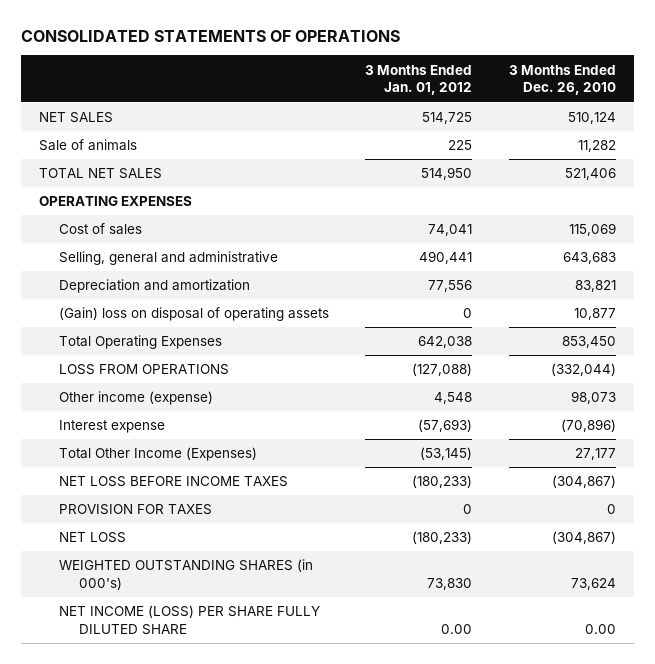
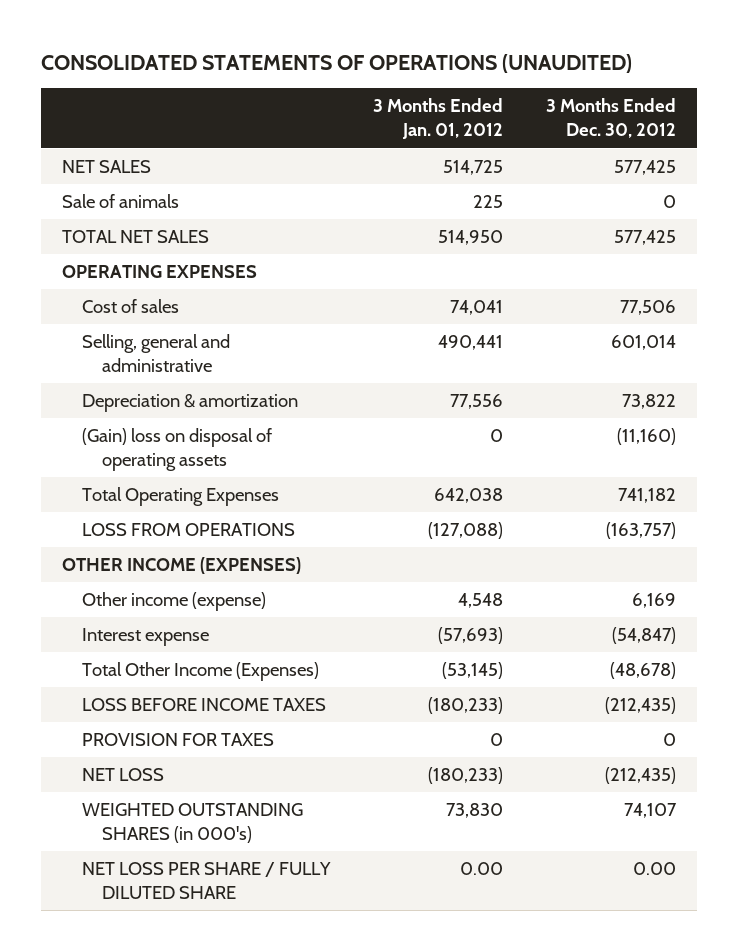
- CONSOLIDATED STATEMENTS OF OPERATIONS
+ CONSOLIDATED STATEMENTS OF OPERATIONS (UNAUDITED)
- | 3 Months Ended Jan. 01, 2012 | 3 Months Ended Dec. 26, 2010
+ | 3 Months Ended Jan. 01, 2012 | 3 Months Ended Dec. 30, 2012
- Depreciation and amortization | 77,556 | 83,821
+ Depreciation & amortization | 77,556 | 73,822
+ OTHER INCOME (EXPENSES)
- NET LOSS BEFORE INCOME TAXES | (180,233) | (304,867)
+ LOSS BEFORE INCOME TAXES | (180,233) | (212,435)
- NET INCOME (LOSS) PER SHARE FULLY DILUTED SHARE | 0.00 | 0.00
+ NET LOSS PER SHARE / FULLY DILUTED SHARE | 0.00 | 0.00

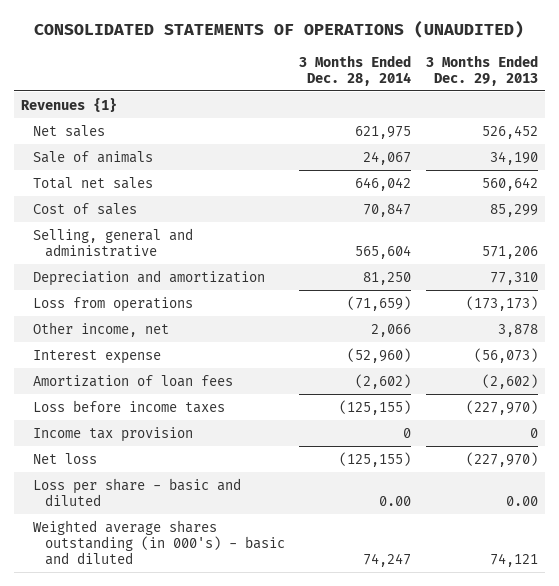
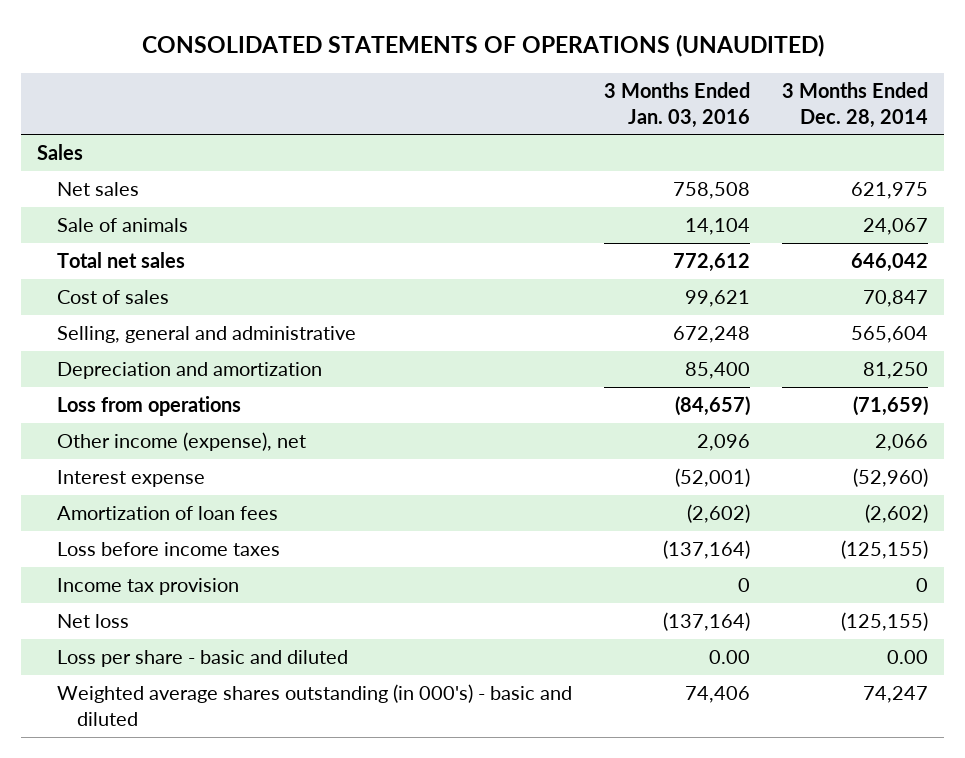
- | 3 Months Ended Dec. 28, 2014 | 3 Months Ended Dec. 29, 2013
+ | 3 Months Ended Jan. 03, 2016 | 3 Months Ended Dec. 28, 2014
- Revenues {1}
+ Sales
- Other income, net | 2,066 | 3,878
+ Other income (expense), net | 2,096 | 2,066

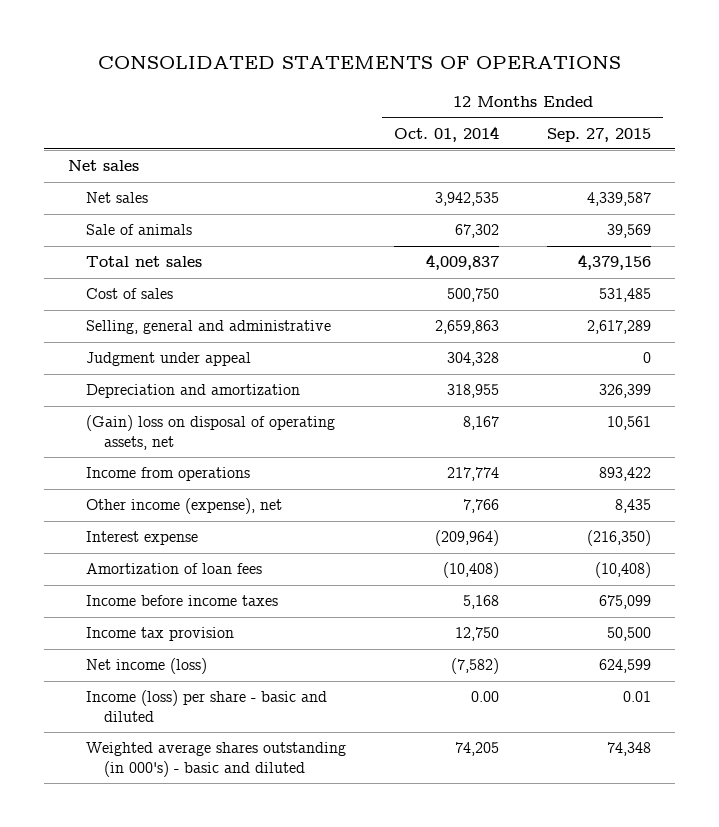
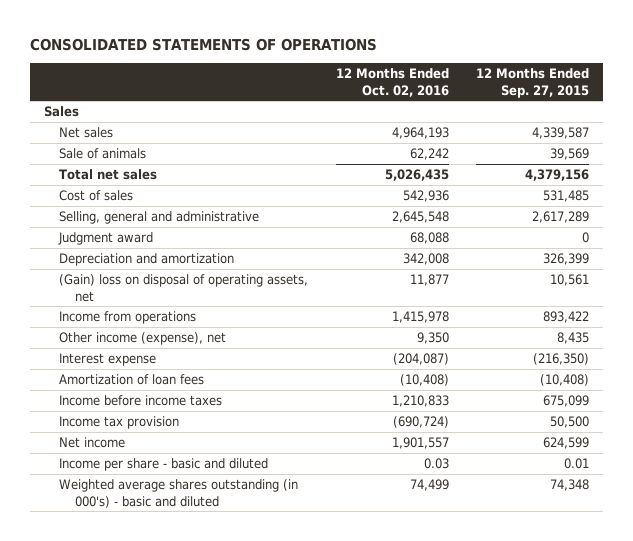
- | 12 Months Ended Oct. 01, 2014 | 12 Months Ended Sep. 27, 2015
+ | 12 Months Ended Oct. 02, 2016 | 12 Months Ended Sep. 27, 2015
- Net sales
+ Sales
- Judgment under appeal | 304,328 | 0
+ Judgment award | 68,088 | 0
- Net income (loss) | (7,582) | 624,599
- Income (loss) per share - basic and diluted | 0.00 | 0.01
+ Net income | 1,901,557 | 624,599
+ Income per share - basic and diluted | 0.03 | 0.01

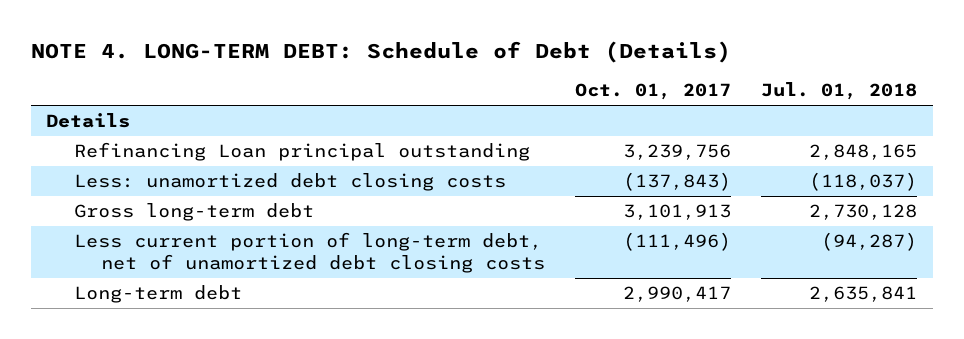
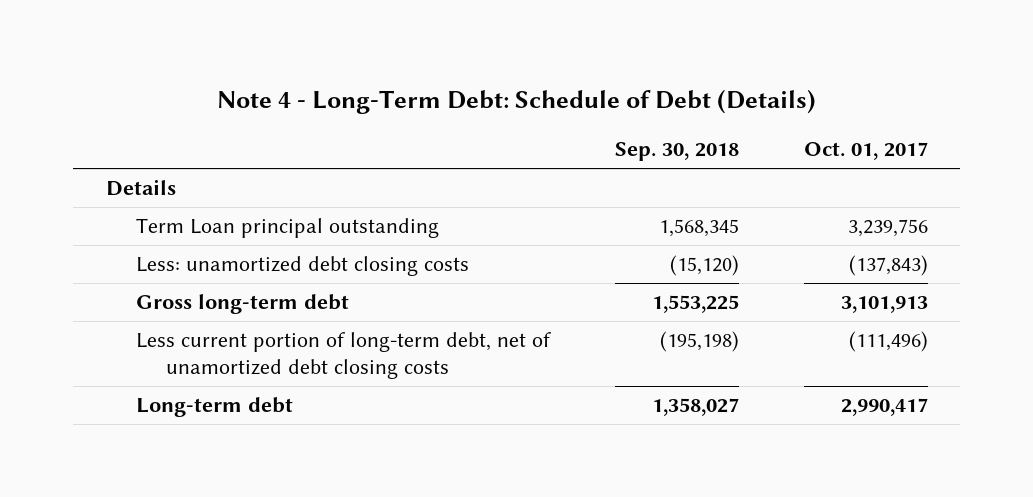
- NOTE 4. LONG-TERM DEBT: Schedule of Debt (Details)
+ Note 4 - Long-Term Debt: Schedule of Debt (Details)
- | Oct. 01, 2017 | Jul. 01, 2018
+ | Sep. 30, 2018 | Oct. 01, 2017
- Refinancing Loan principal outstanding | 3,239,756 | 2,848,165
+ Term Loan principal outstanding | 1,568,345 | 3,239,756

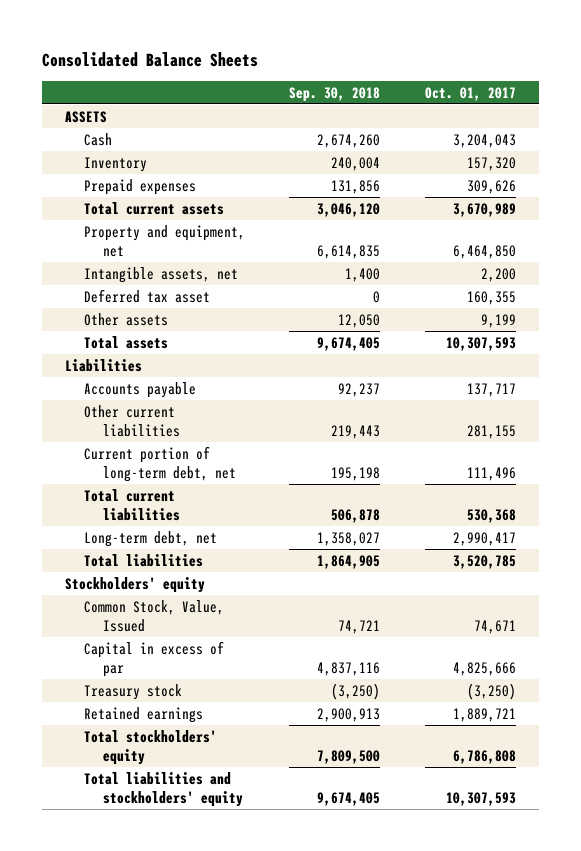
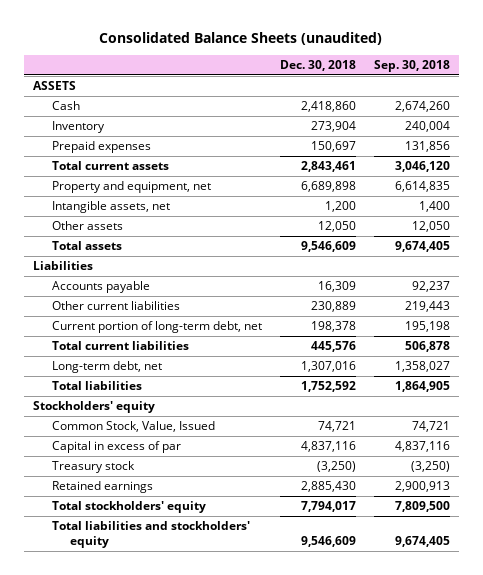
- Consolidated Balance Sheets
+ Consolidated Balance Sheets (unaudited)
- | Sep. 30, 2018 | Oct. 01, 2017
+ | Dec. 30, 2018 | Sep. 30, 2018
- Deferred tax asset | 0 | 160,355

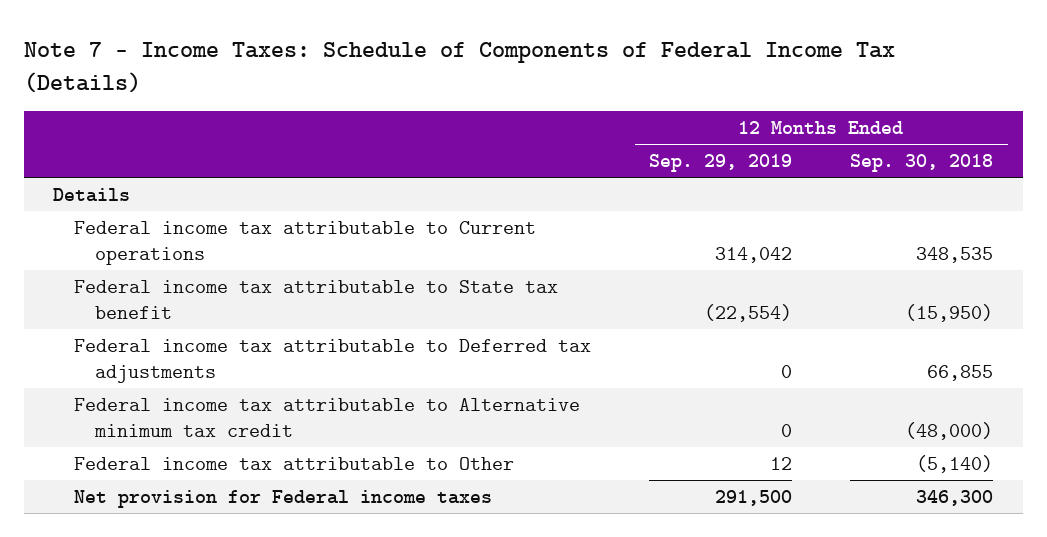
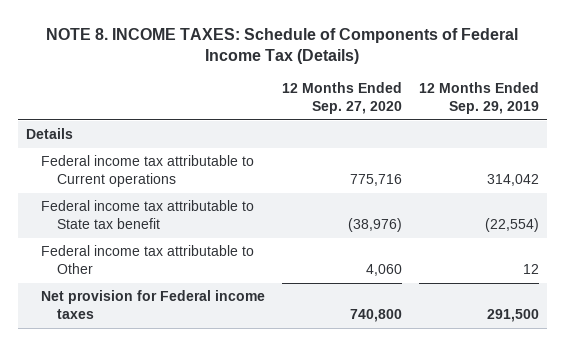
- Note 7 - Income Taxes: Schedule of Components of Federal Income Tax (Details)
+ NOTE 8. INCOME TAXES: Schedule of Components of Federal Income Tax (Details)
- | 12 Months Ended Sep. 29, 2019 | 12 Months Ended Sep. 30, 2018
+ | 12 Months Ended Sep. 27, 2020 | 12 Months Ended Sep. 29, 2019
- Federal income tax attributable to Deferred tax adjustments | 0 | 66,855
- Federal income tax attributable to Alternative minimum tax credit | 0 | (48,000)

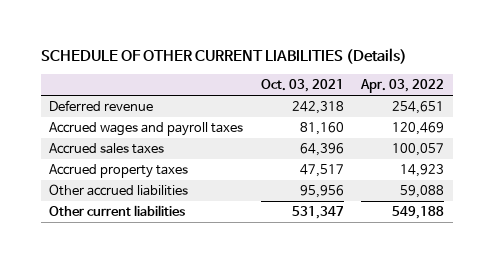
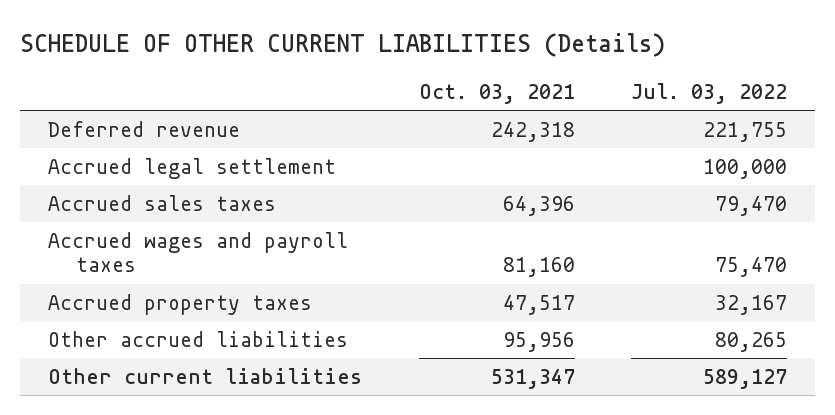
- | Oct. 03, 2021 | Apr. 03, 2022
+ | Oct. 03, 2021 | Jul. 03, 2022
+ Accrued legal settlement | | 100,000
moved down: Accrued wages and payroll taxes | 81,160 | 75,470

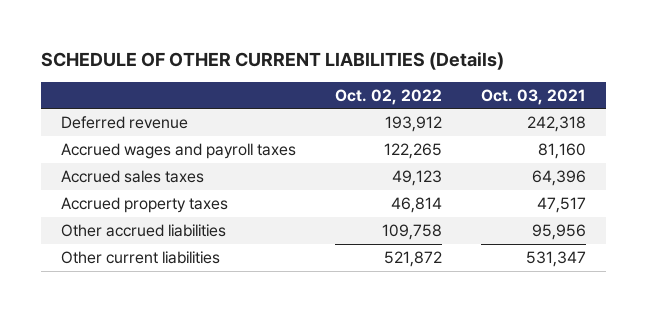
- | Oct. 03, 2021 | Jul. 03, 2022
+ | Oct. 02, 2022 | Oct. 03, 2021
- Accrued legal settlement | | 100,000
moved down: Accrued sales taxes | 49,123 | 64,396

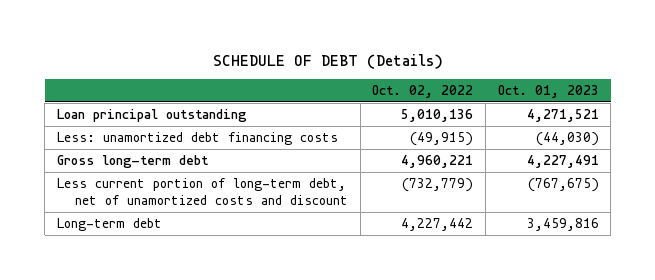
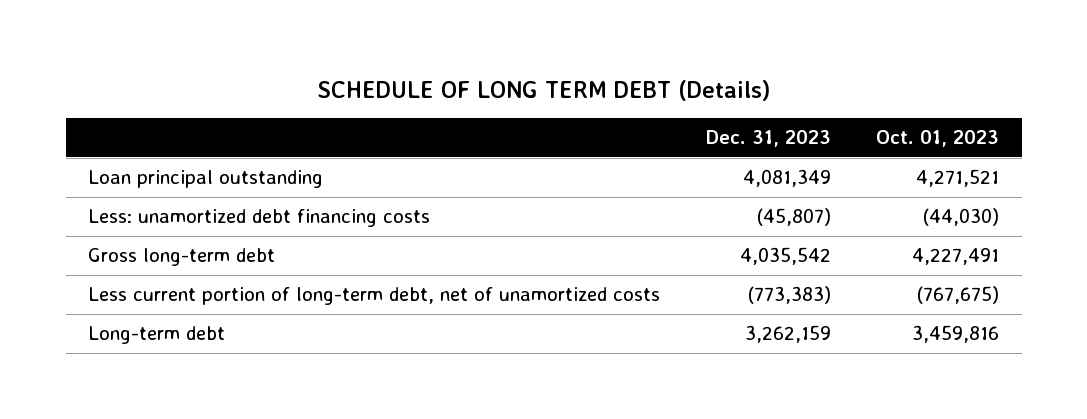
- SCHEDULE OF DEBT (Details)
+ SCHEDULE OF LONG TERM DEBT (Details)
- | Oct. 02, 2022 | Oct. 01, 2023
+ | Dec. 31, 2023 | Oct. 01, 2023
- Less current portion of long-term debt, net of unamortized costs and discount | (732,779) | (767,675)
+ Less current portion of long-term debt, net of unamortized costs | (773,383) | (767,675)

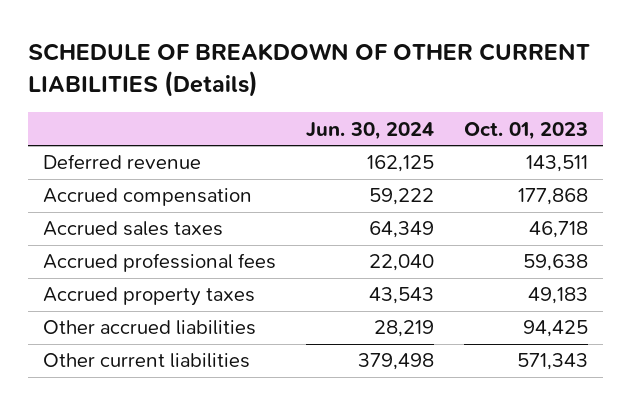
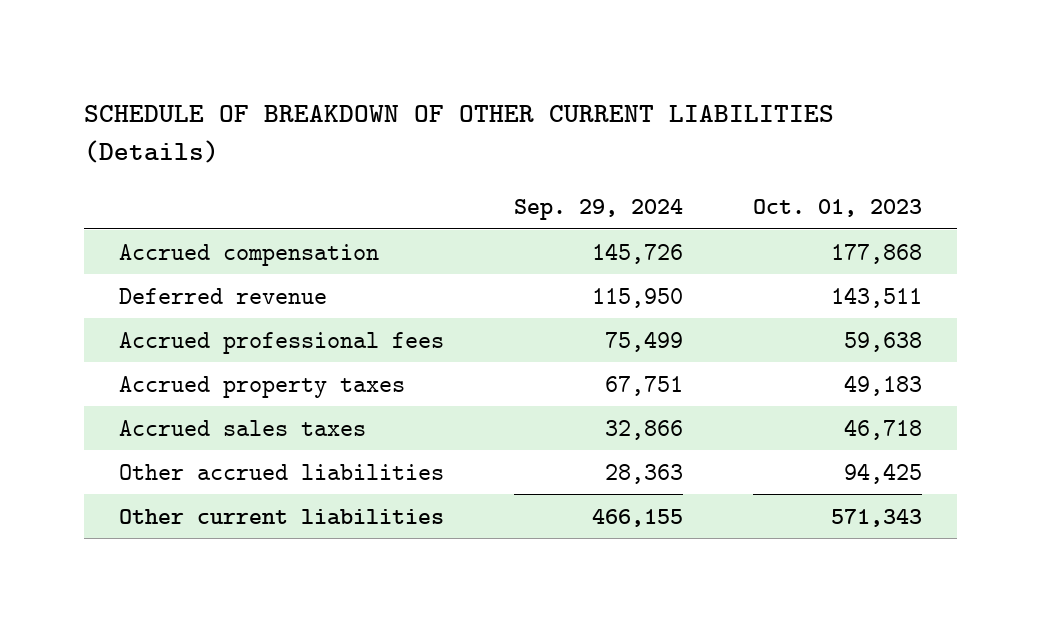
- | Jun. 30, 2024 | Oct. 01, 2023
+ | Sep. 29, 2024 | Oct. 01, 2023
moved down: Deferred revenue | 115,950 | 143,511
moved down: Accrued sales taxes | 32,866 | 46,718

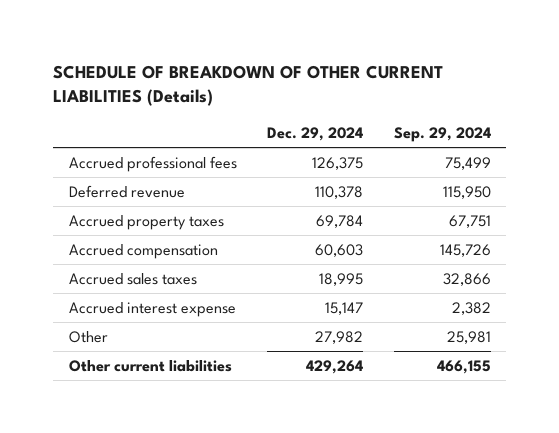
- | Sep. 29, 2024 | Oct. 01, 2023
+ | Dec. 29, 2024 | Sep. 29, 2024
moved down: Deferred revenue | 110,378 | 115,950
moved down: Accrued compensation | 60,603 | 145,726
- Other accrued liabilities | 28,363 | 94,425
+ Accrued interest expense | 15,147 | 2,382
+ Other | 27,982 | 25,981

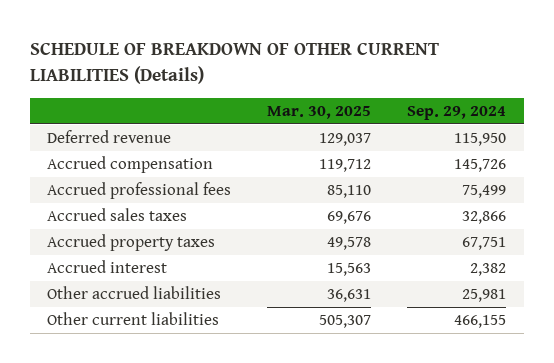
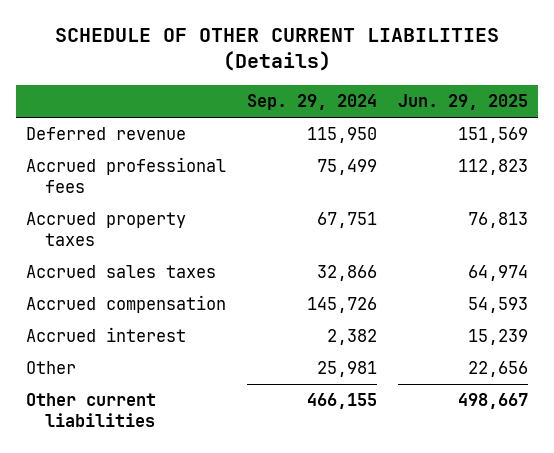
- SCHEDULE OF BREAKDOWN OF OTHER CURRENT LIABILITIES (Details)
+ SCHEDULE OF OTHER CURRENT LIABILITIES (Details)
- | Mar. 30, 2025 | Sep. 29, 2024
+ | Sep. 29, 2024 | Jun. 29, 2025
moved down: Accrued sales taxes | 32,866 | 64,974
moved down: Accrued compensation | 145,726 | 54,593
- Other accrued liabilities | 36,631 | 25,981
+ Other | 25,981 | 22,656

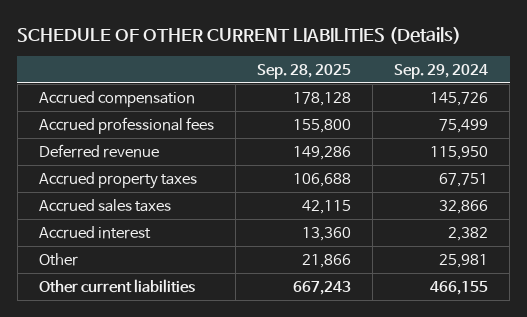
- | Sep. 29, 2024 | Jun. 29, 2025
+ | Sep. 28, 2025 | Sep. 29, 2024
moved up: Accrued compensation | 178,128 | 145,726
moved down: Deferred revenue | 149,286 | 115,950

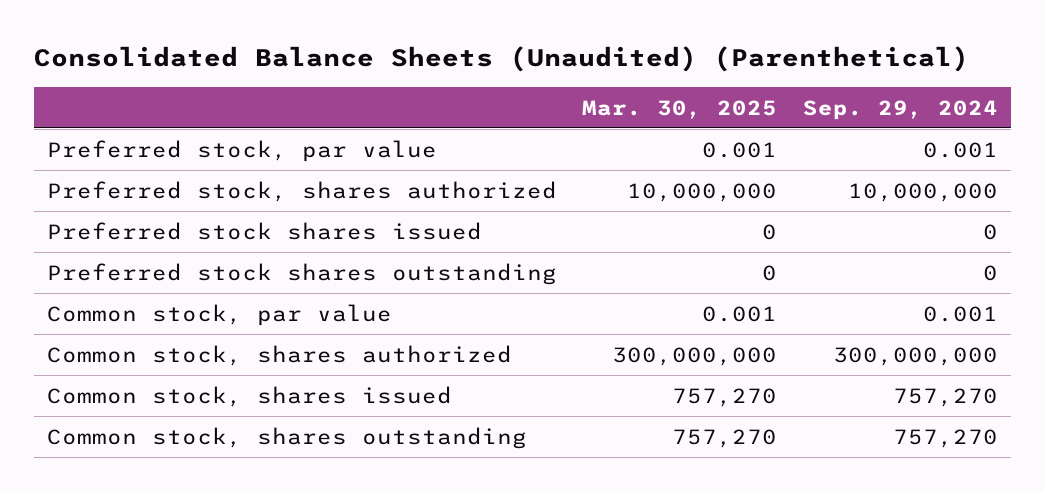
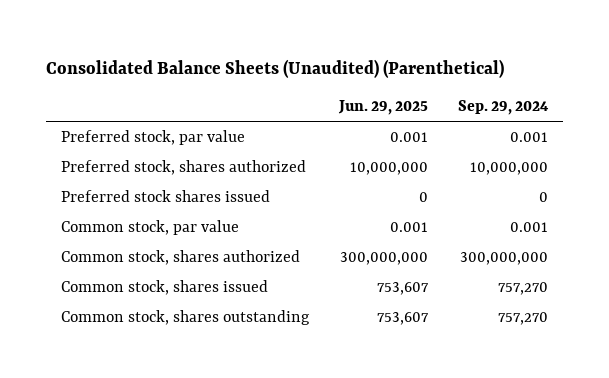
- | Mar. 30, 2025 | Sep. 29, 2024
+ | Jun. 29, 2025 | Sep. 29, 2024
- Preferred stock shares outstanding | 0 | 0

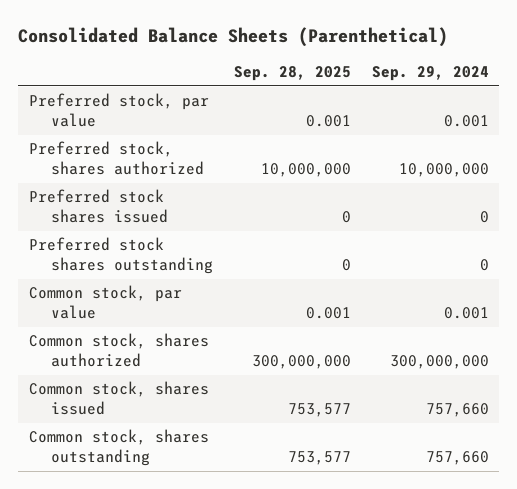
- Consolidated Balance Sheets (Unaudited) (Parenthetical)
+ Consolidated Balance Sheets (Parenthetical)
- | Jun. 29, 2025 | Sep. 29, 2024
+ | Sep. 28, 2025 | Sep. 29, 2024
+ Preferred stock shares outstanding | 0 | 0
- Common stock, shares issued | 753,607 | 757,270
- Common stock, shares outstanding | 753,607 | 757,270
+ Common stock, shares issued | 753,577 | 757,660
+ Common stock, shares outstanding | 753,577 | 757,660

